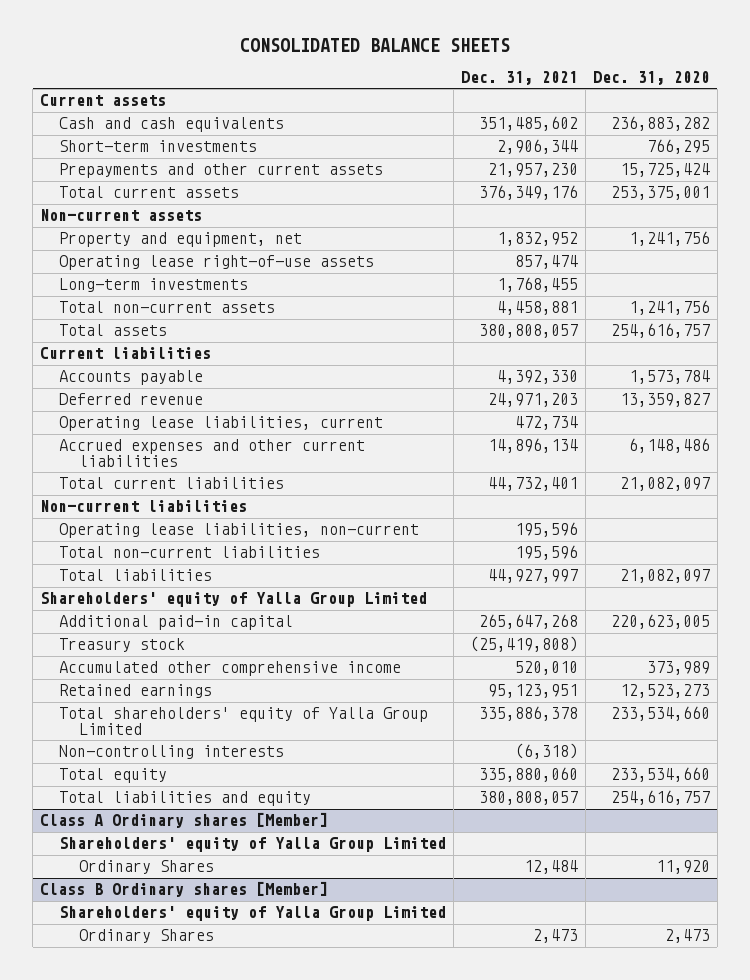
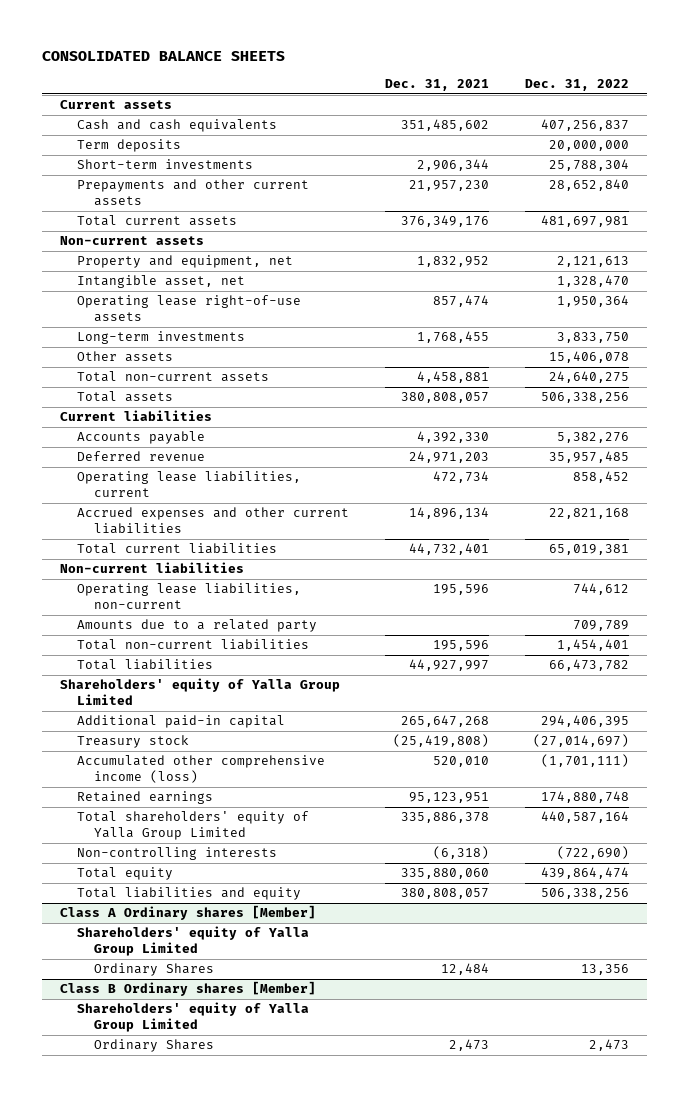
- | Dec. 31, 2021 | Dec. 31, 2020
+ | Dec. 31, 2021 | Dec. 31, 2022
+ Term deposits | | 20,000,000
+ Intangible asset, net | | 1,328,470
+ Other assets | | 15,406,078
+ Amounts due to a related party | | 709,789
- Accumulated other comprehensive income | 520,010 | 373,989
+ Accumulated other comprehensive income (loss) | 520,010 | (1,701,111)

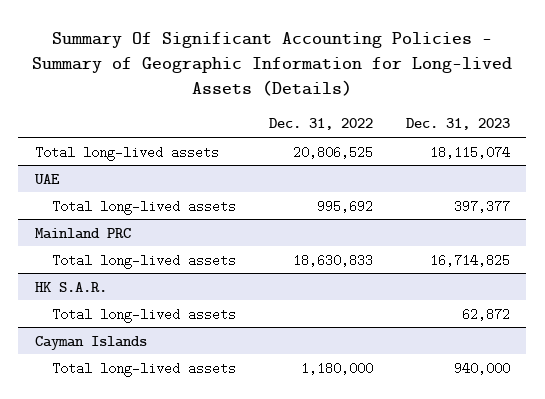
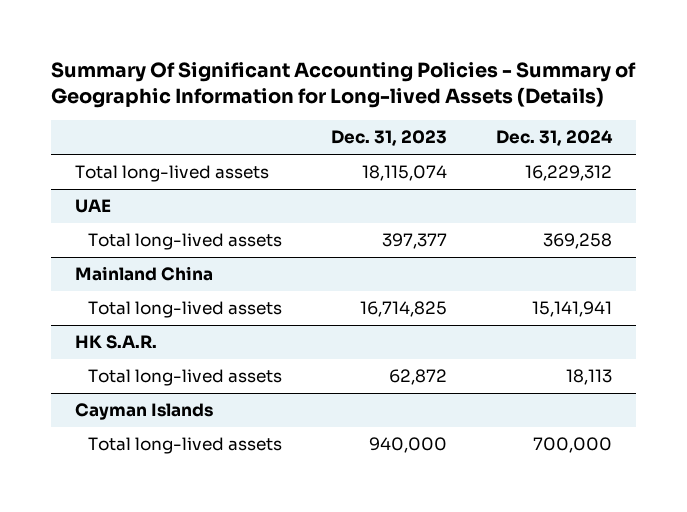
- | Dec. 31, 2022 | Dec. 31, 2023
+ | Dec. 31, 2023 | Dec. 31, 2024
- Mainland PRC
+ Mainland China

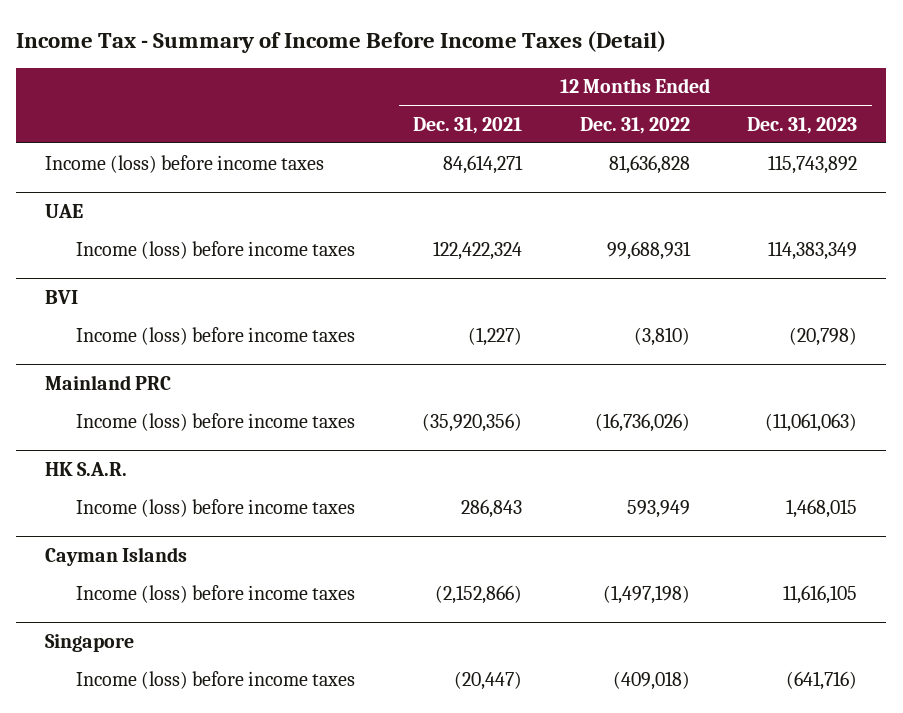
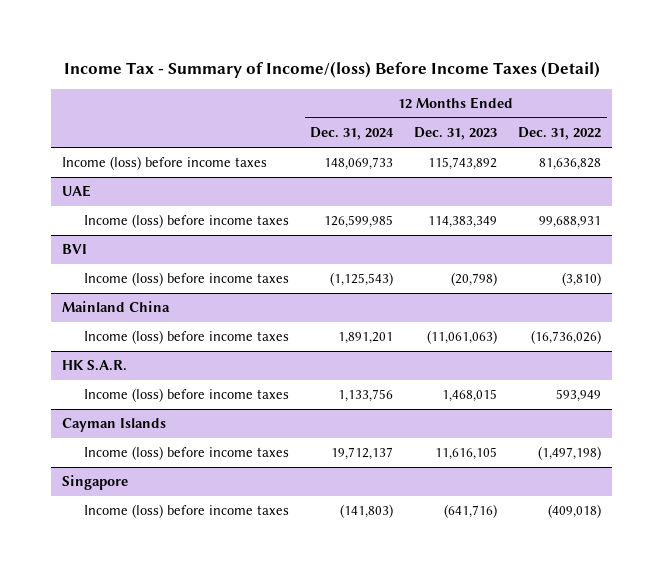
- Income Tax - Summary of Income Before Income Taxes (Detail)
+ Income Tax - Summary of Income/(loss) Before Income Taxes (Detail)
- | 12 Months Ended Dec. 31, 2021 | 12 Months Ended Dec. 31, 2022 | 12 Months Ended Dec. 31, 2023
+ | 12 Months Ended Dec. 31, 2024 | 12 Months Ended Dec. 31, 2023 | 12 Months Ended Dec. 31, 2022
- Mainland PRC
+ Mainland China

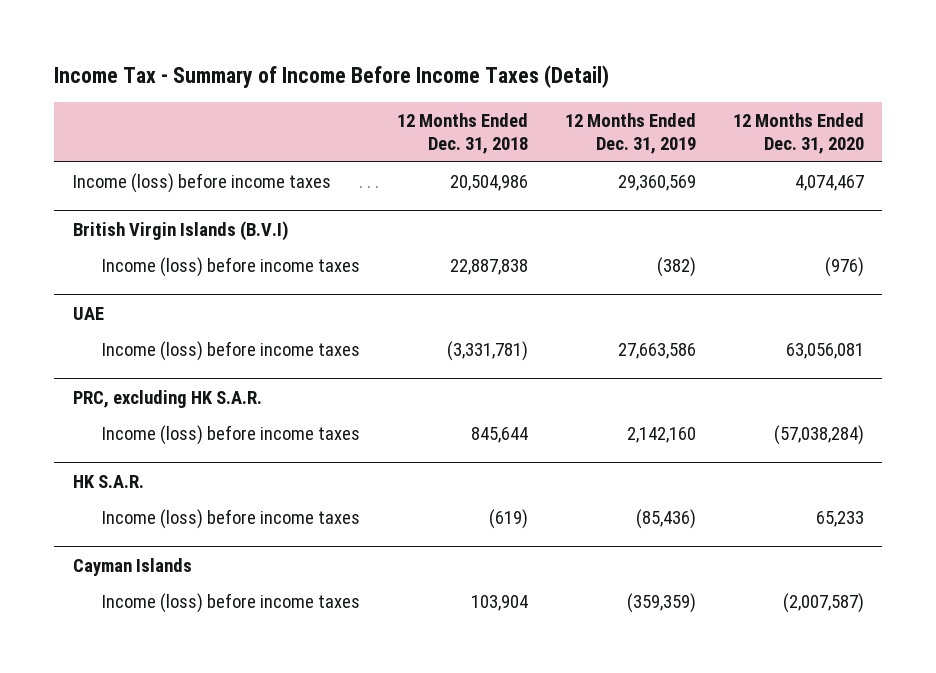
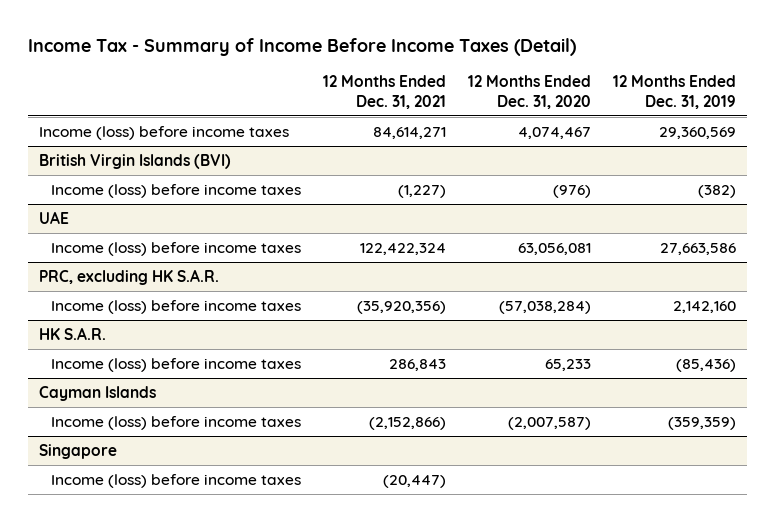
- | 12 Months Ended Dec. 31, 2018 | 12 Months Ended Dec. 31, 2019 | 12 Months Ended Dec. 31, 2020
+ | 12 Months Ended Dec. 31, 2021 | 12 Months Ended Dec. 31, 2020 | 12 Months Ended Dec. 31, 2019
- British Virgin Islands (B.V.I)
+ British Virgin Islands (BVI)
+ Singapore
+ Income (loss) before income taxes | (20,447) | |

